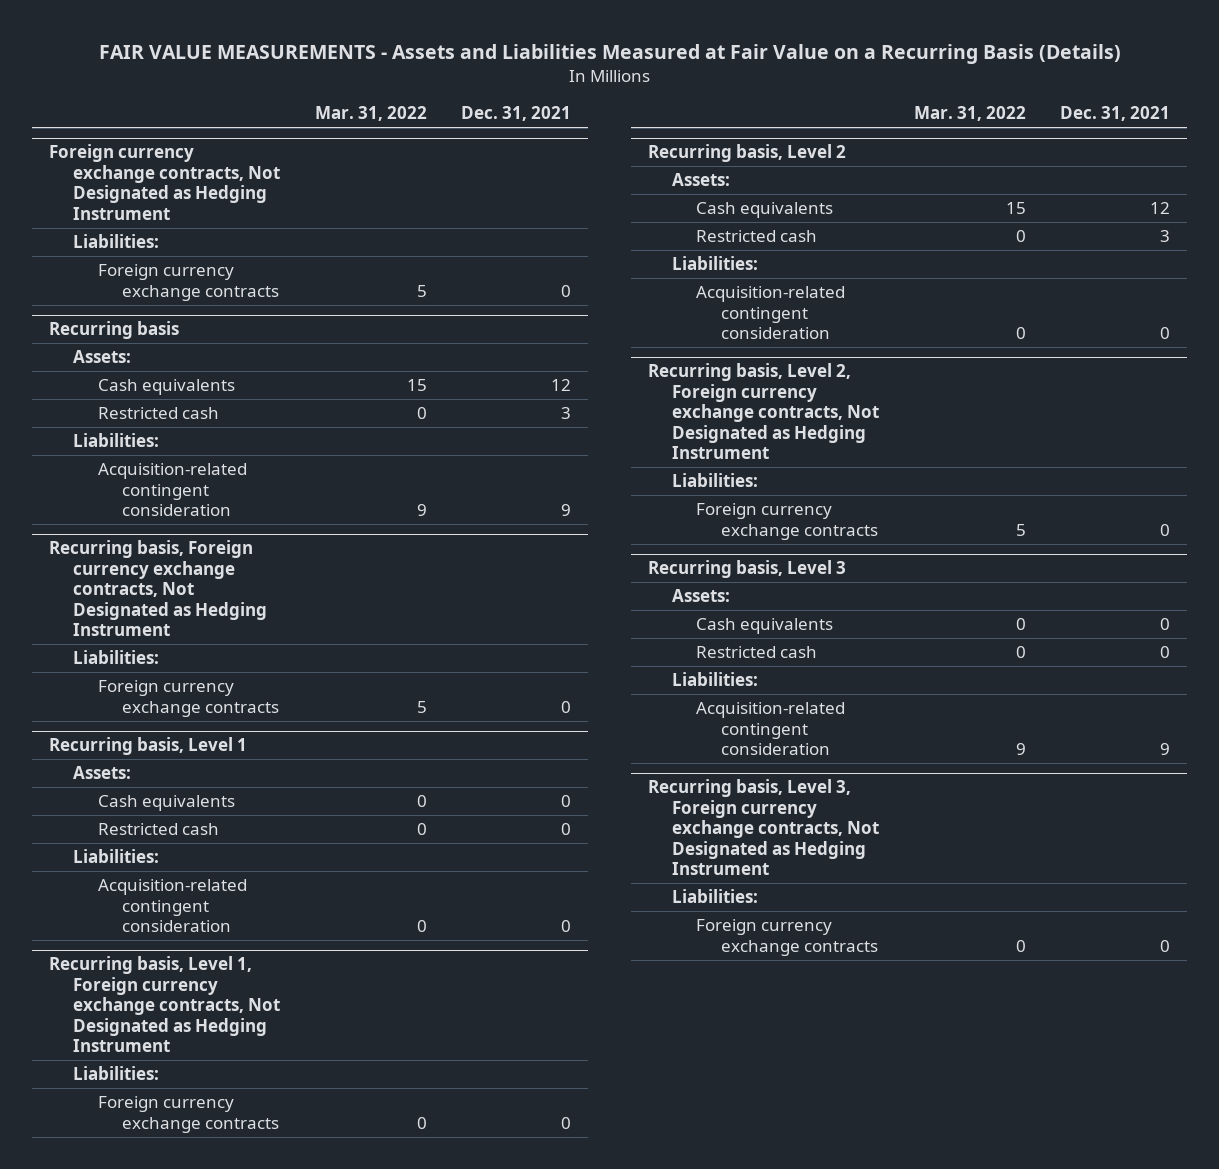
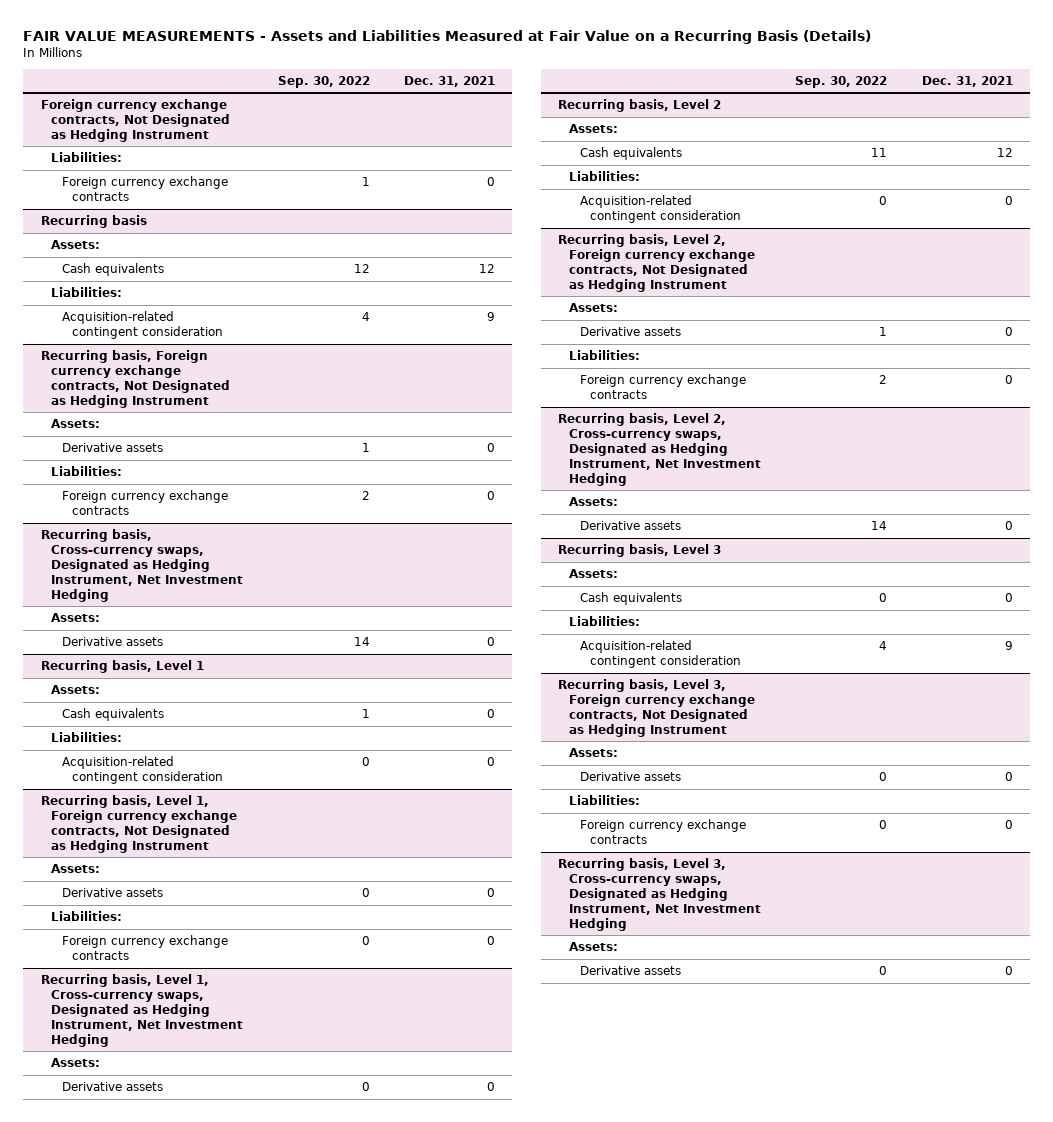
- | Mar. 31, 2022 | Dec. 31, 2021
+ | Sep. 30, 2022 | Dec. 31, 2021
@ Recurring basis
- Restricted cash | 0 | 3
@ Recurring basis, Foreign currency exchange contracts, Not Designated as Hedging Instrument
+ Assets:
+ Derivative assets | 1 | 0
+ Recurring basis, Cross-currency swaps, Designated as Hedging Instrument, Net Investment Hedging
+ Assets:
+ Derivative assets | 14 | 0
@ Recurring basis, Level 1
- Restricted cash | 0 | 0
@ Recurring basis, Level 1, Foreign currency exchange contracts, Not Designated as Hedging Instrument
+ Assets:
+ Derivative assets | 0 | 0
+ Recurring basis, Level 1, Cross-currency swaps, Designated as Hedging Instrument, Net Investment Hedging
+ Assets:
+ Derivative assets | 0 | 0
@ Recurring basis, Level 2
- Restricted cash | 0 | 3
@ Recurring basis, Level 2, Foreign currency exchange contracts, Not Designated as Hedging Instrument
+ Assets:
+ Derivative assets | 1 | 0
+ Recurring basis, Level 2, Cross-currency swaps, Designated as Hedging Instrument, Net Investment Hedging
+ Assets:
+ Derivative assets | 14 | 0
@ Recurring basis, Level 3
- Restricted cash | 0 | 0
@ Recurring basis, Level 3, Foreign currency exchange contracts, Not Designated as Hedging Instrument
+ Assets:
+ Derivative assets | 0 | 0
+ Recurring basis, Level 3, Cross-currency swaps, Designated as Hedging Instrument, Net Investment Hedging
+ Assets:
+ Derivative assets | 0 | 0

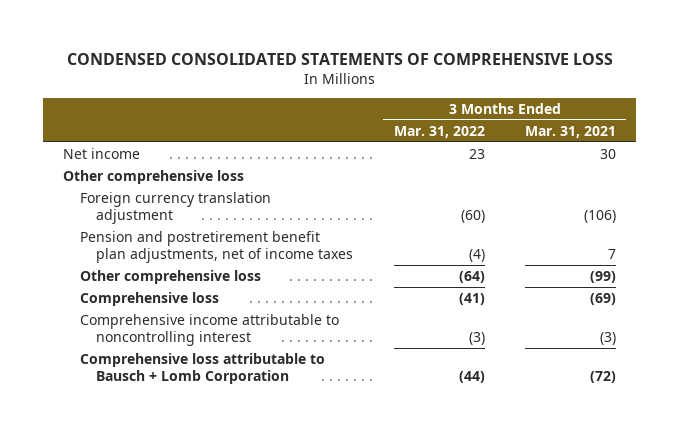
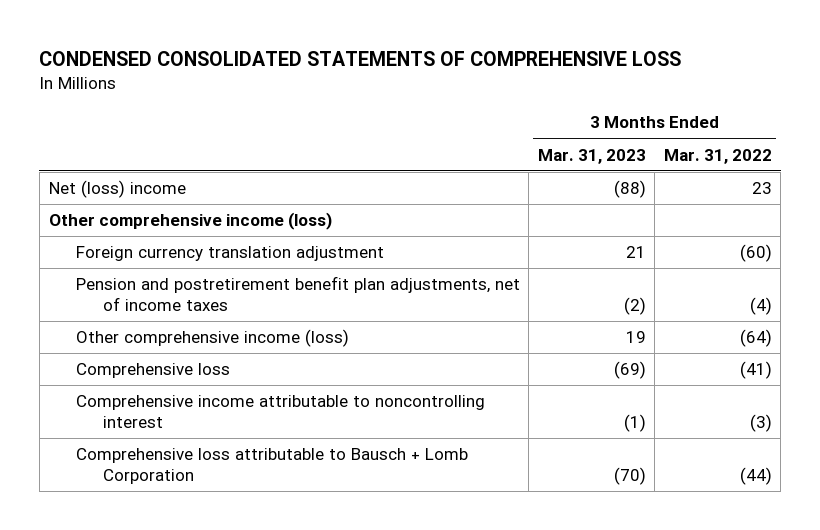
- | 3 Months Ended Mar. 31, 2022 | 3 Months Ended Mar. 31, 2021
+ | 3 Months Ended Mar. 31, 2023 | 3 Months Ended Mar. 31, 2022
- Net income | 23 | 30
- Other comprehensive loss
+ Net (loss) income | (88) | 23
+ Other comprehensive income (loss)
- Other comprehensive loss | (64) | (99)
+ Other comprehensive income (loss) | 19 | (64)

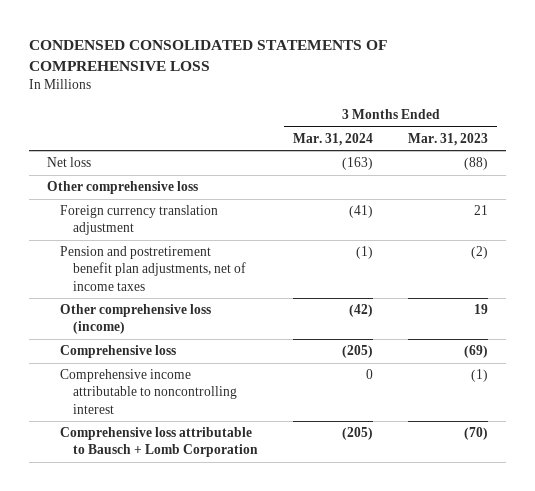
- | 3 Months Ended Mar. 31, 2023 | 3 Months Ended Mar. 31, 2022
+ | 3 Months Ended Mar. 31, 2024 | 3 Months Ended Mar. 31, 2023
- Net (loss) income | (88) | 23
- Other comprehensive income (loss)
+ Net loss | (163) | (88)
+ Other comprehensive loss
- Other comprehensive income (loss) | 19 | (64)
+ Other comprehensive loss (income) | (42) | 19

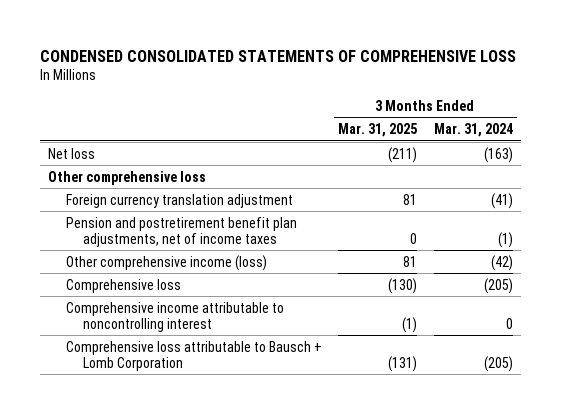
- | 3 Months Ended Mar. 31, 2024 | 3 Months Ended Mar. 31, 2023
+ | 3 Months Ended Mar. 31, 2025 | 3 Months Ended Mar. 31, 2024
- Other comprehensive loss (income) | (42) | 19
+ Other comprehensive income (loss) | 81 | (42)

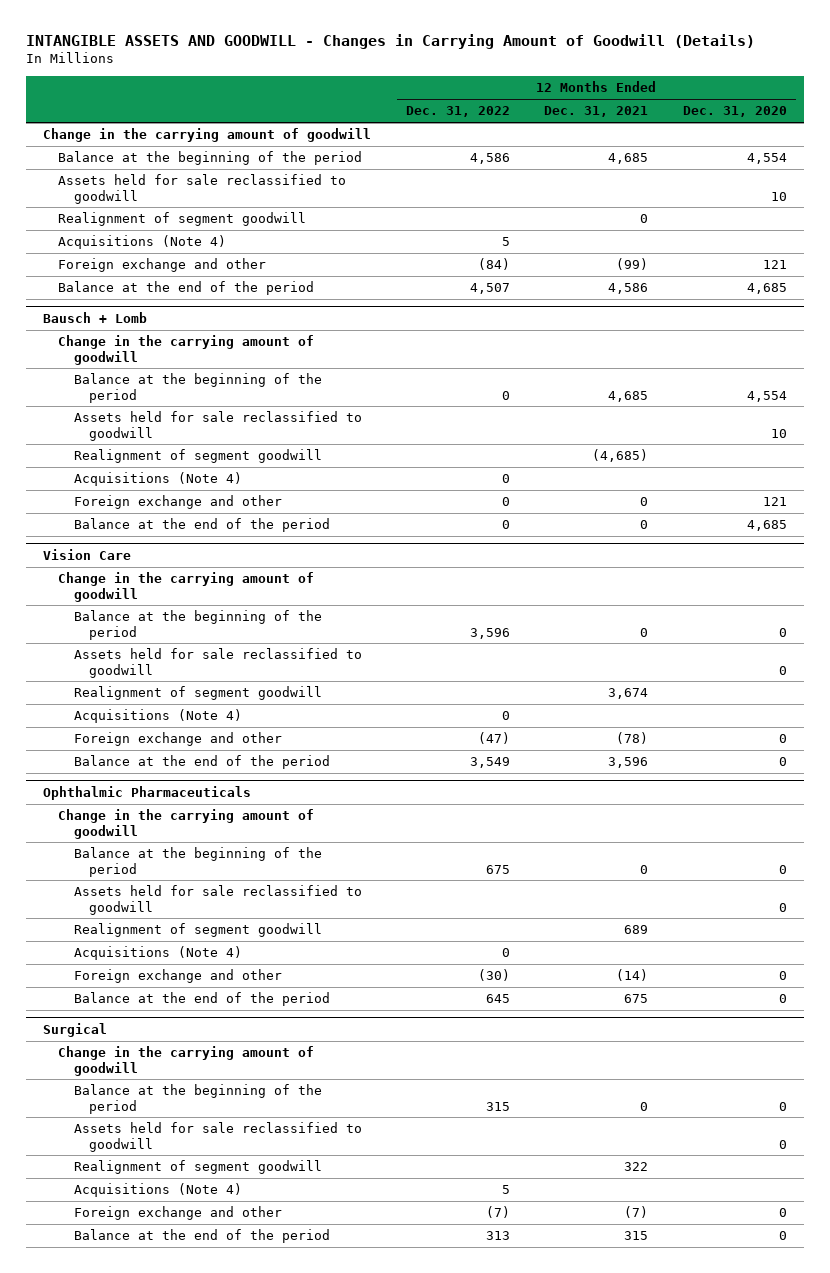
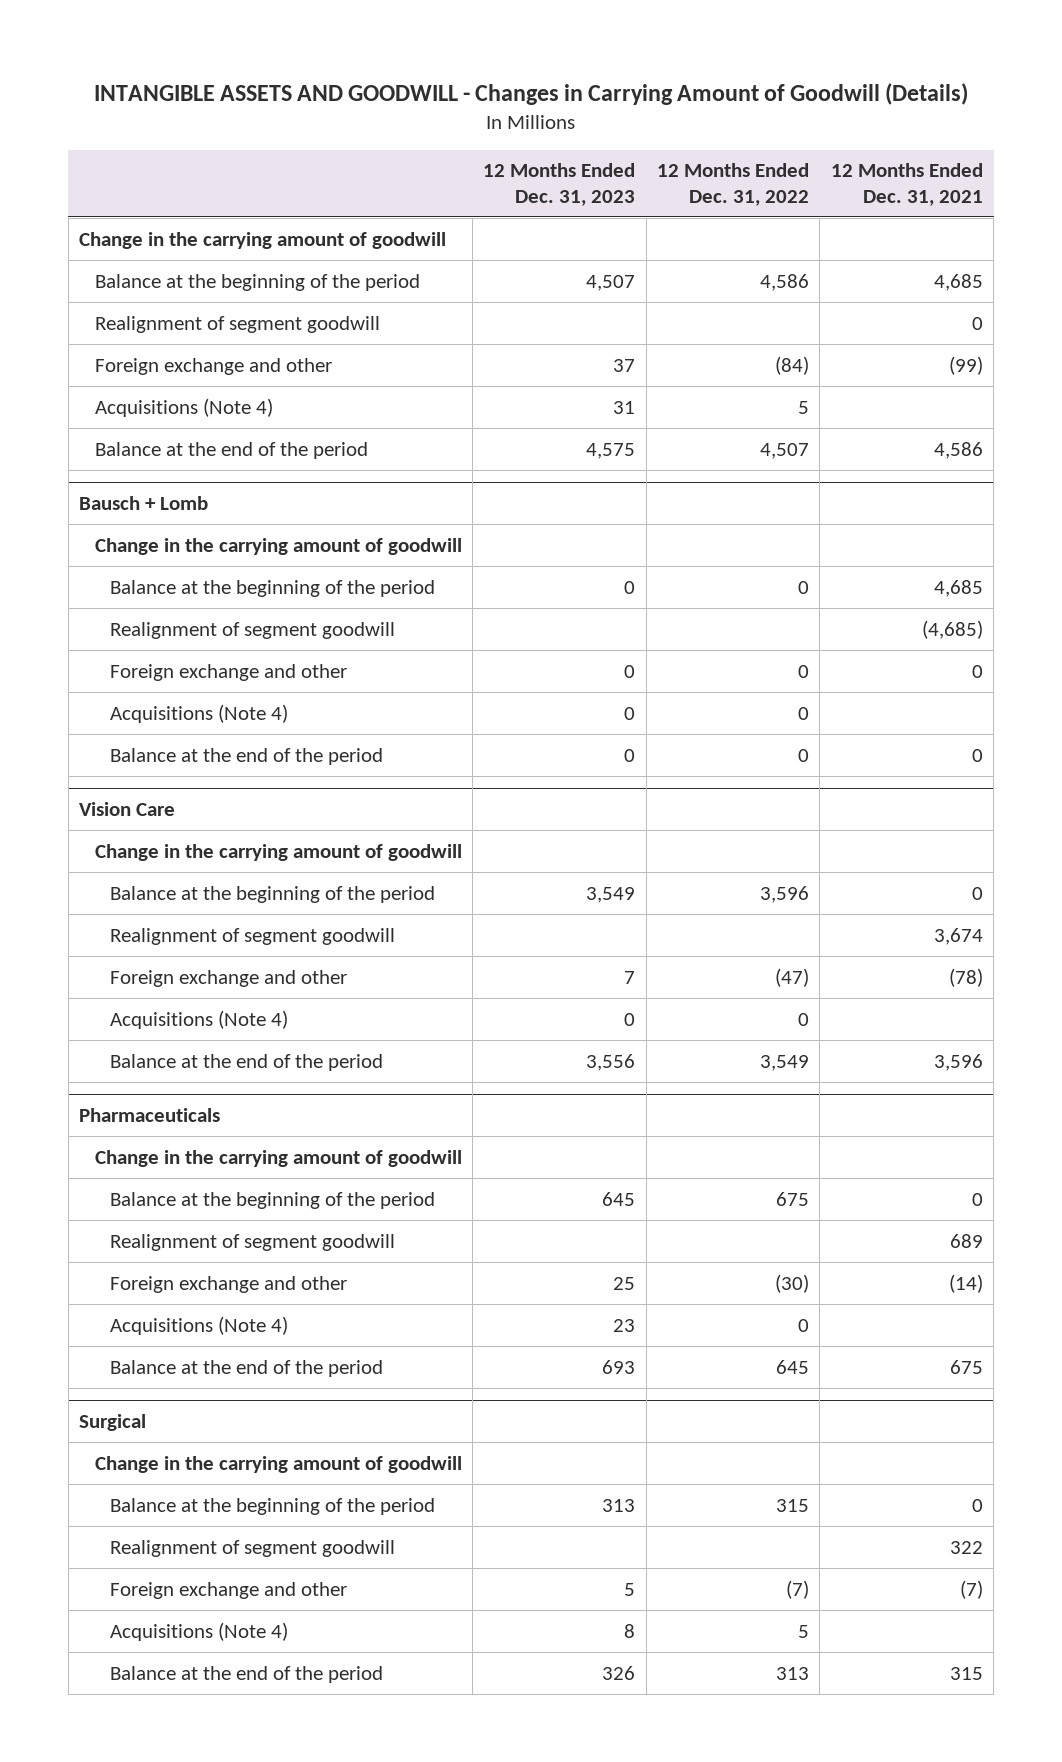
- | 12 Months Ended Dec. 31, 2022 | 12 Months Ended Dec. 31, 2021 | 12 Months Ended Dec. 31, 2020
+ | 12 Months Ended Dec. 31, 2023 | 12 Months Ended Dec. 31, 2022 | 12 Months Ended Dec. 31, 2021
- Assets held for sale reclassified to goodwill | | | 10
moved down: Acquisitions (Note 4) | 31 | 5 |
@ Bausch + Lomb
- Assets held for sale reclassified to goodwill | | | 10
moved down: Acquisitions (Note 4) | 0 | 0 |
@ Vision Care
- Assets held for sale reclassified to goodwill | | | 0
moved down: Acquisitions (Note 4) | 0 | 0 |
- Ophthalmic Pharmaceuticals
+ Pharmaceuticals
- Assets held for sale reclassified to goodwill | | | 0
- Acquisitions (Note 4) | 0 | |
+ Acquisitions (Note 4) | 23 | 0 |
@ Surgical
- Assets held for sale reclassified to goodwill | | | 0
moved down: Acquisitions (Note 4) | 8 | 5 |

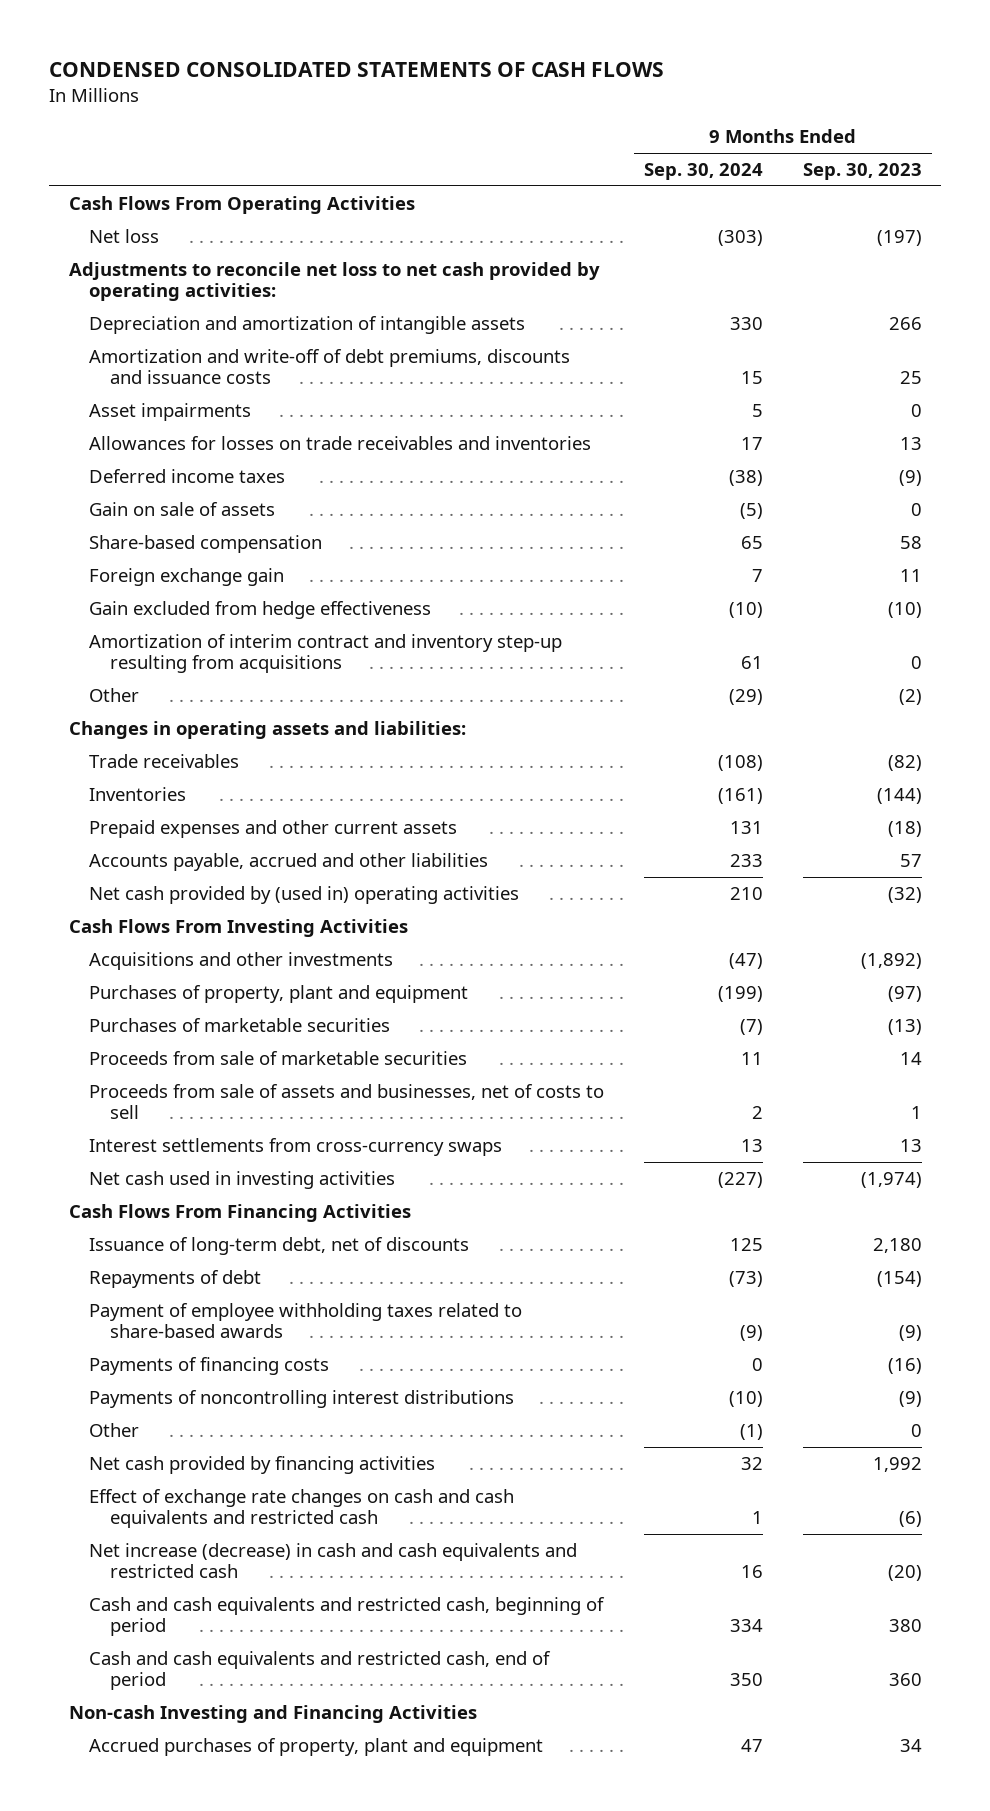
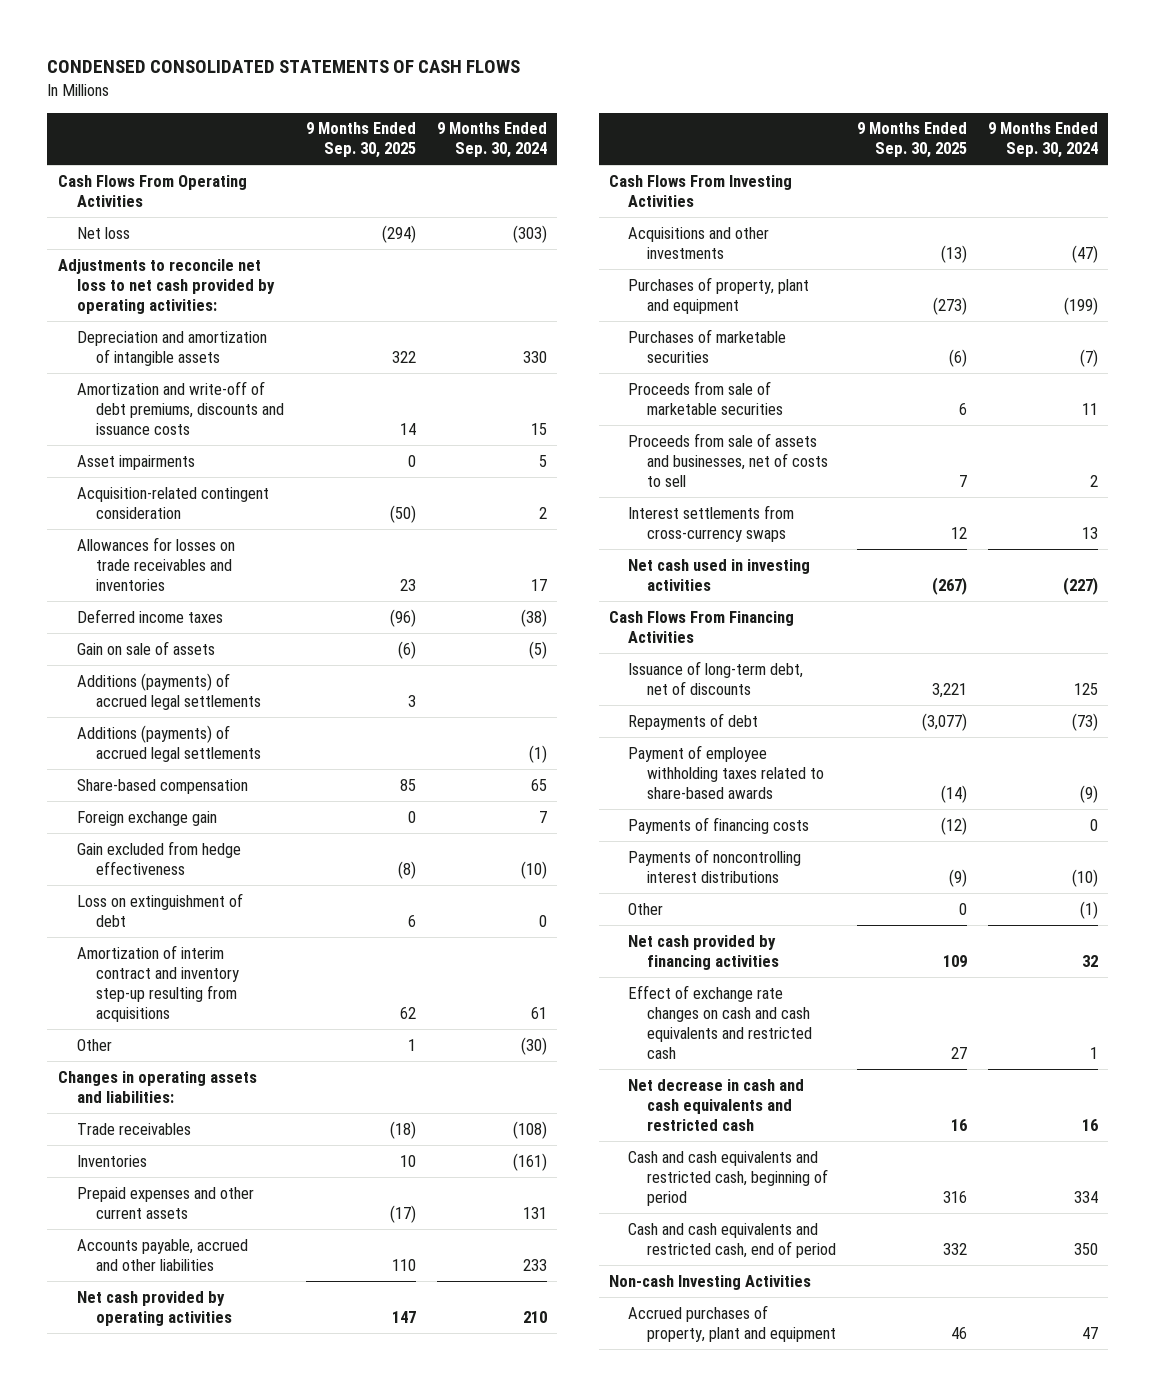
- | 9 Months Ended Sep. 30, 2024 | 9 Months Ended Sep. 30, 2023
+ | 9 Months Ended Sep. 30, 2025 | 9 Months Ended Sep. 30, 2024
+ Acquisition-related contingent consideration | (50) | 2
+ Additions (payments) of accrued legal settlements | 3 |
+ Additions (payments) of accrued legal settlements | | (1)
+ Loss on extinguishment of debt | 6 | 0
- Other | (29) | (2)
+ Other | 1 | (30)
- Net cash provided by (used in) operating activities | 210 | (32)
+ Net cash provided by operating activities | 147 | 210
- Net increase (decrease) in cash and cash equivalents and restricted cash | 16 | (20)
+ Net decrease in cash and cash equivalents and restricted cash | 16 | 16
- Non-cash Investing and Financing Activities
+ Non-cash Investing Activities

